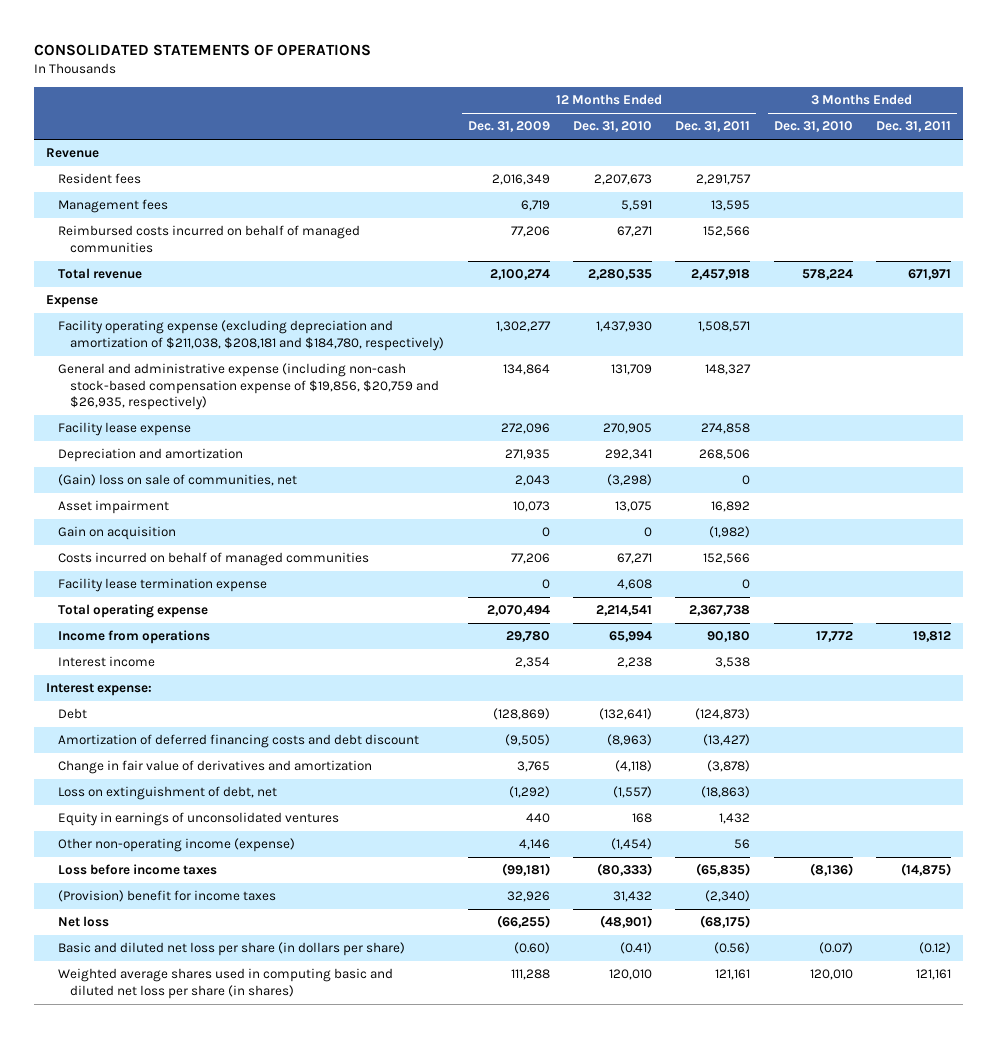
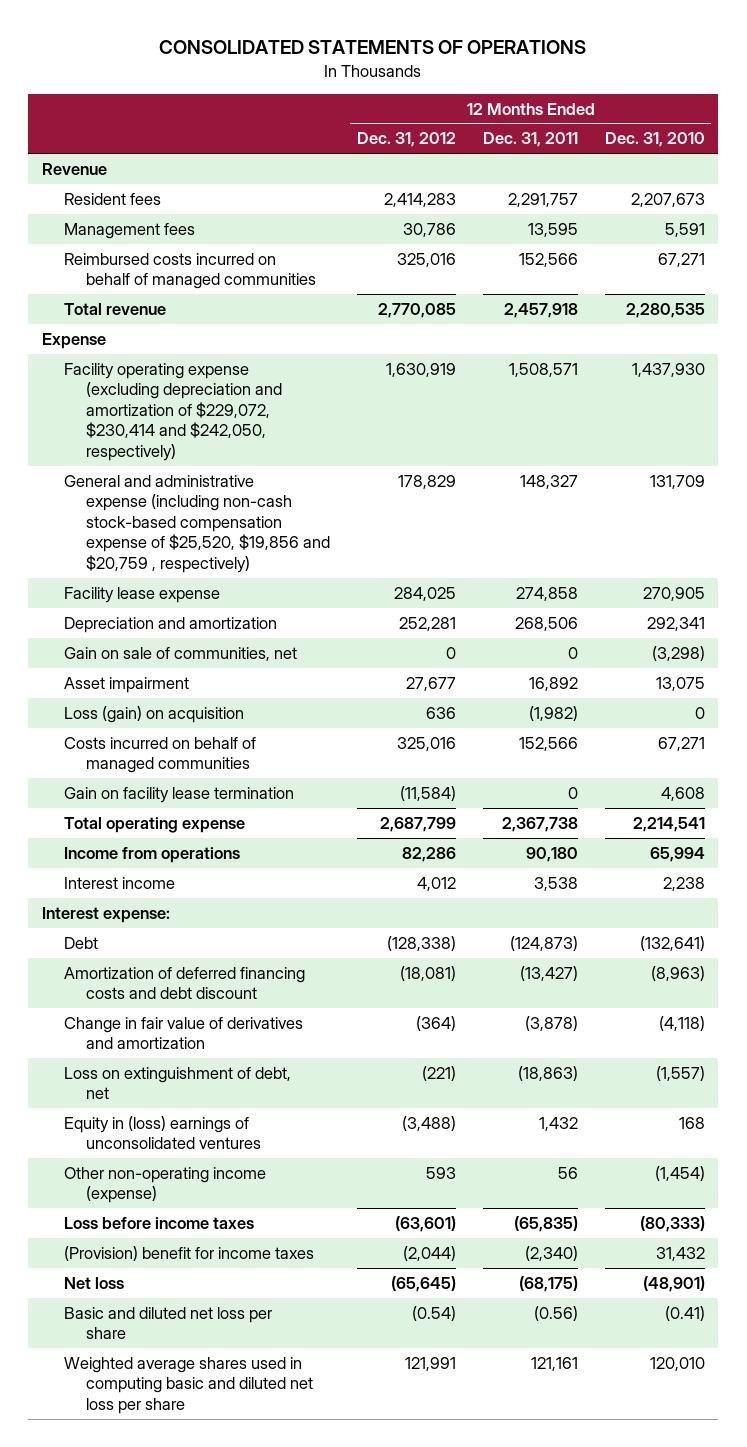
- | 12 Months Ended Dec. 31, 2009 | 12 Months Ended Dec. 31, 2010 | 12 Months Ended Dec. 31, 2011 | 3 Months Ended Dec. 31, 2010 | 3 Months Ended Dec. 31, 2011
+ | 12 Months Ended Dec. 31, 2012 | 12 Months Ended Dec. 31, 2011 | 12 Months Ended Dec. 31, 2010
- Facility operating expense (excluding depreciation and amortization of $211,038, $208,181 and $184,780, respectively) | 1,302,277 | 1,437,930 | 1,508,571 | |
- General and administrative expense (including non-cash stock-based compensation expense of $19,856, $20,759 and $26,935, respectively) | 134,864 | 131,709 | 148,327 | |
+ Facility operating expense (excluding depreciation and amortization of $229,072, $230,414 and $242,050, respectively) | 1,630,919 | 1,508,571 | 1,437,930
+ General and administrative expense (including non-cash stock-based compensation expense of $25,520, $19,856 and $20,759 , respectively) | 178,829 | 148,327 | 131,709
- (Gain) loss on sale of communities, net | 2,043 | (3,298) | 0 | |
+ Gain on sale of communities, net | 0 | 0 | (3,298)
- Gain on acquisition | 0 | 0 | (1,982) | |
+ Loss (gain) on acquisition | 636 | (1,982) | 0
- Facility lease termination expense | 0 | 4,608 | 0 | |
+ Gain on facility lease termination | (11,584) | 0 | 4,608
- Equity in earnings of unconsolidated ventures | 440 | 168 | 1,432 | |
+ Equity in (loss) earnings of unconsolidated ventures | (3,488) | 1,432 | 168
- Basic and diluted net loss per share (in dollars per share) | (0.60) | (0.41) | (0.56) | (0.07) | (0.12)
- Weighted average shares used in computing basic and diluted net loss per share (in shares) | 111,288 | 120,010 | 121,161 | 120,010 | 121,161
+ Basic and diluted net loss per share | (0.54) | (0.56) | (0.41)
+ Weighted average shares used in computing basic and diluted net loss per share | 121,991 | 121,161 | 120,010

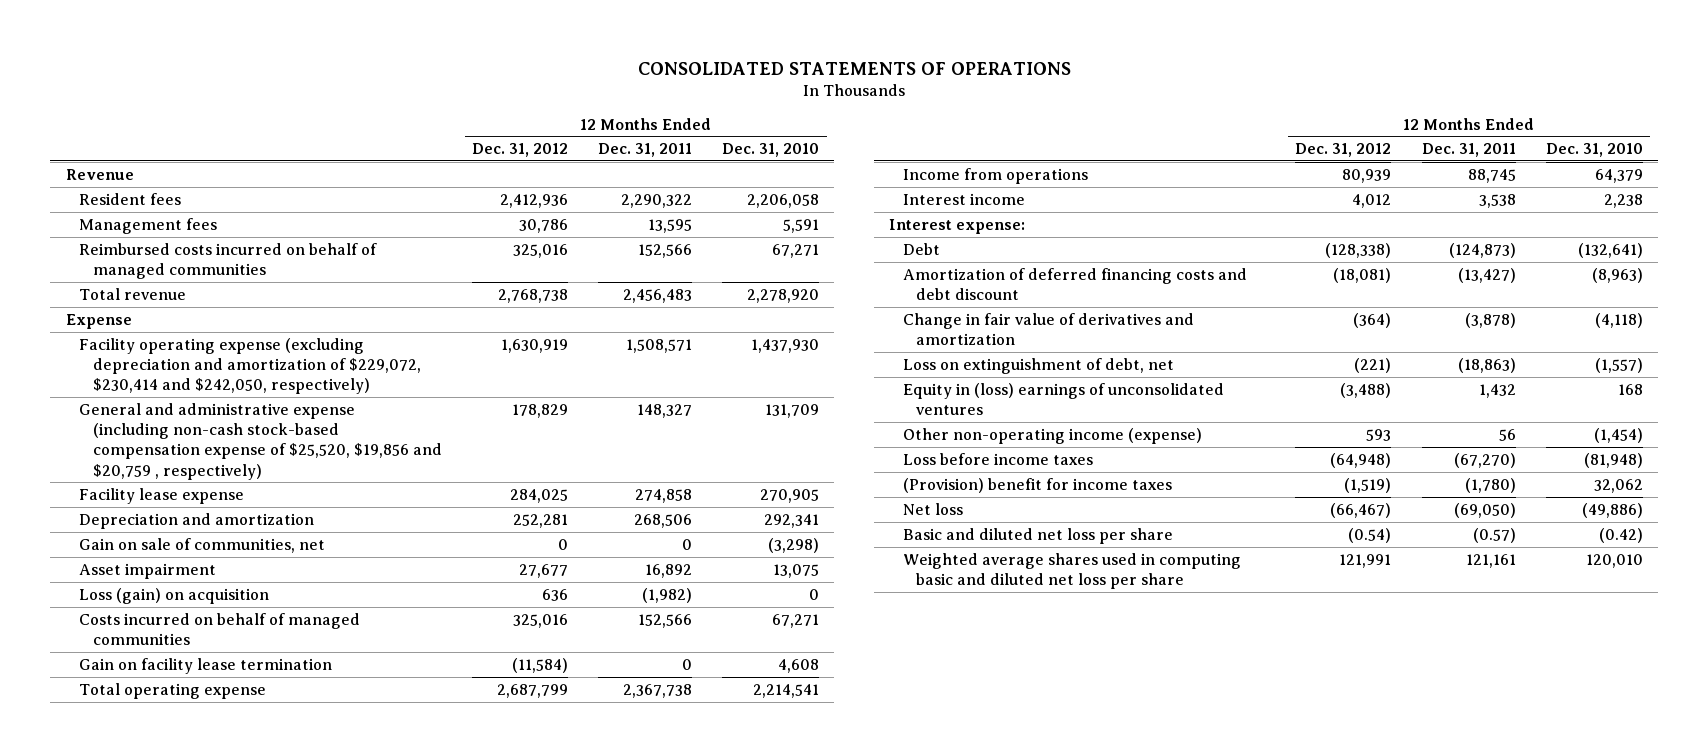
- Resident fees | 2,414,283 | 2,291,757 | 2,207,673
+ Resident fees | 2,412,936 | 2,290,322 | 2,206,058
- Total revenue | 2,770,085 | 2,457,918 | 2,280,535
+ Total revenue | 2,768,738 | 2,456,483 | 2,278,920
- Income from operations | 82,286 | 90,180 | 65,994
+ Income from operations | 80,939 | 88,745 | 64,379
- Loss before income taxes | (63,601) | (65,835) | (80,333)
- (Provision) benefit for income taxes | (2,044) | (2,340) | 31,432
- Net loss | (65,645) | (68,175) | (48,901)
- Basic and diluted net loss per share | (0.54) | (0.56) | (0.41)
+ Loss before income taxes | (64,948) | (67,270) | (81,948)
+ (Provision) benefit for income taxes | (1,519) | (1,780) | 32,062
+ Net loss | (66,467) | (69,050) | (49,886)
+ Basic and diluted net loss per share | (0.54) | (0.57) | (0.42)

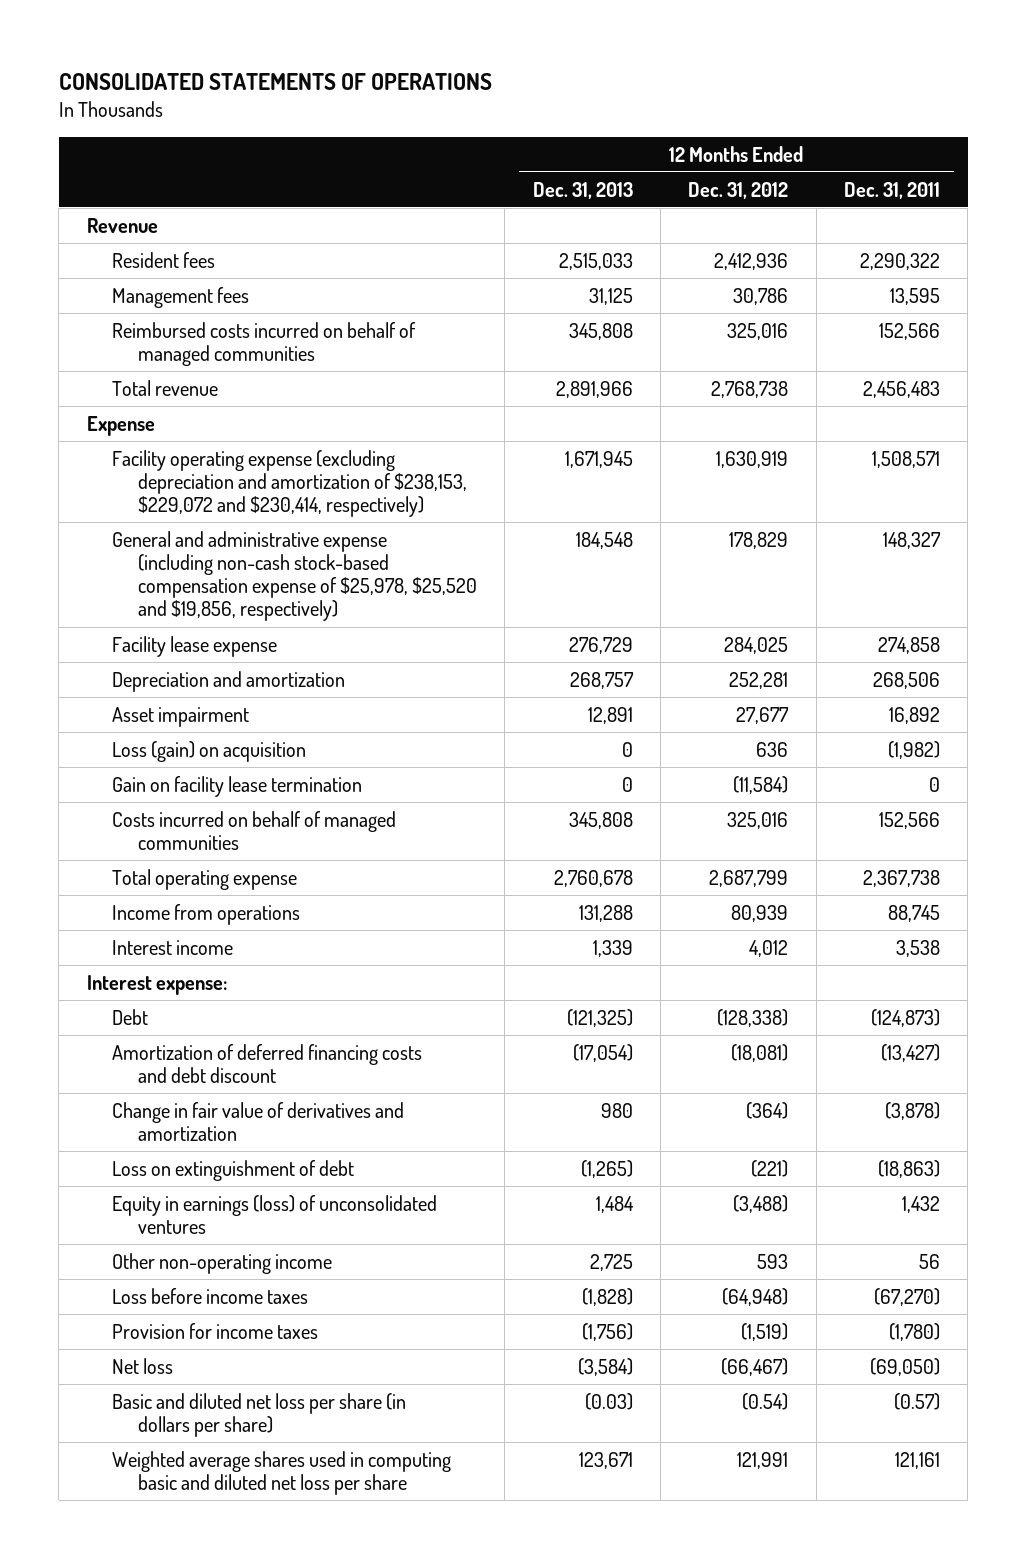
- | 12 Months Ended Dec. 31, 2012 | 12 Months Ended Dec. 31, 2011 | 12 Months Ended Dec. 31, 2010
+ | 12 Months Ended Dec. 31, 2013 | 12 Months Ended Dec. 31, 2012 | 12 Months Ended Dec. 31, 2011
- Facility operating expense (excluding depreciation and amortization of $229,072, $230,414 and $242,050, respectively) | 1,630,919 | 1,508,571 | 1,437,930
- General and administrative expense (including non-cash stock-based compensation expense of $25,520, $19,856 and $20,759 , respectively) | 178,829 | 148,327 | 131,709
+ Facility operating expense (excluding depreciation and amortization of $238,153, $229,072 and $230,414, respectively) | 1,671,945 | 1,630,919 | 1,508,571
+ General and administrative expense (including non-cash stock-based compensation expense of $25,978, $25,520 and $19,856, respectively) | 184,548 | 178,829 | 148,327
- Gain on sale of communities, net | 0 | 0 | (3,298)
moved down: Costs incurred on behalf of managed communities | 345,808 | 325,016 | 152,566
- Loss on extinguishment of debt, net | (221) | (18,863) | (1,557)
- Equity in (loss) earnings of unconsolidated ventures | (3,488) | 1,432 | 168
- Other non-operating income (expense) | 593 | 56 | (1,454)
+ Loss on extinguishment of debt | (1,265) | (221) | (18,863)
+ Equity in earnings (loss) of unconsolidated ventures | 1,484 | (3,488) | 1,432
+ Other non-operating income | 2,725 | 593 | 56
- (Provision) benefit for income taxes | (1,519) | (1,780) | 32,062
+ Provision for income taxes | (1,756) | (1,519) | (1,780)
- Basic and diluted net loss per share | (0.54) | (0.57) | (0.42)
+ Basic and diluted net loss per share (in dollars per share) | (0.03) | (0.54) | (0.57)

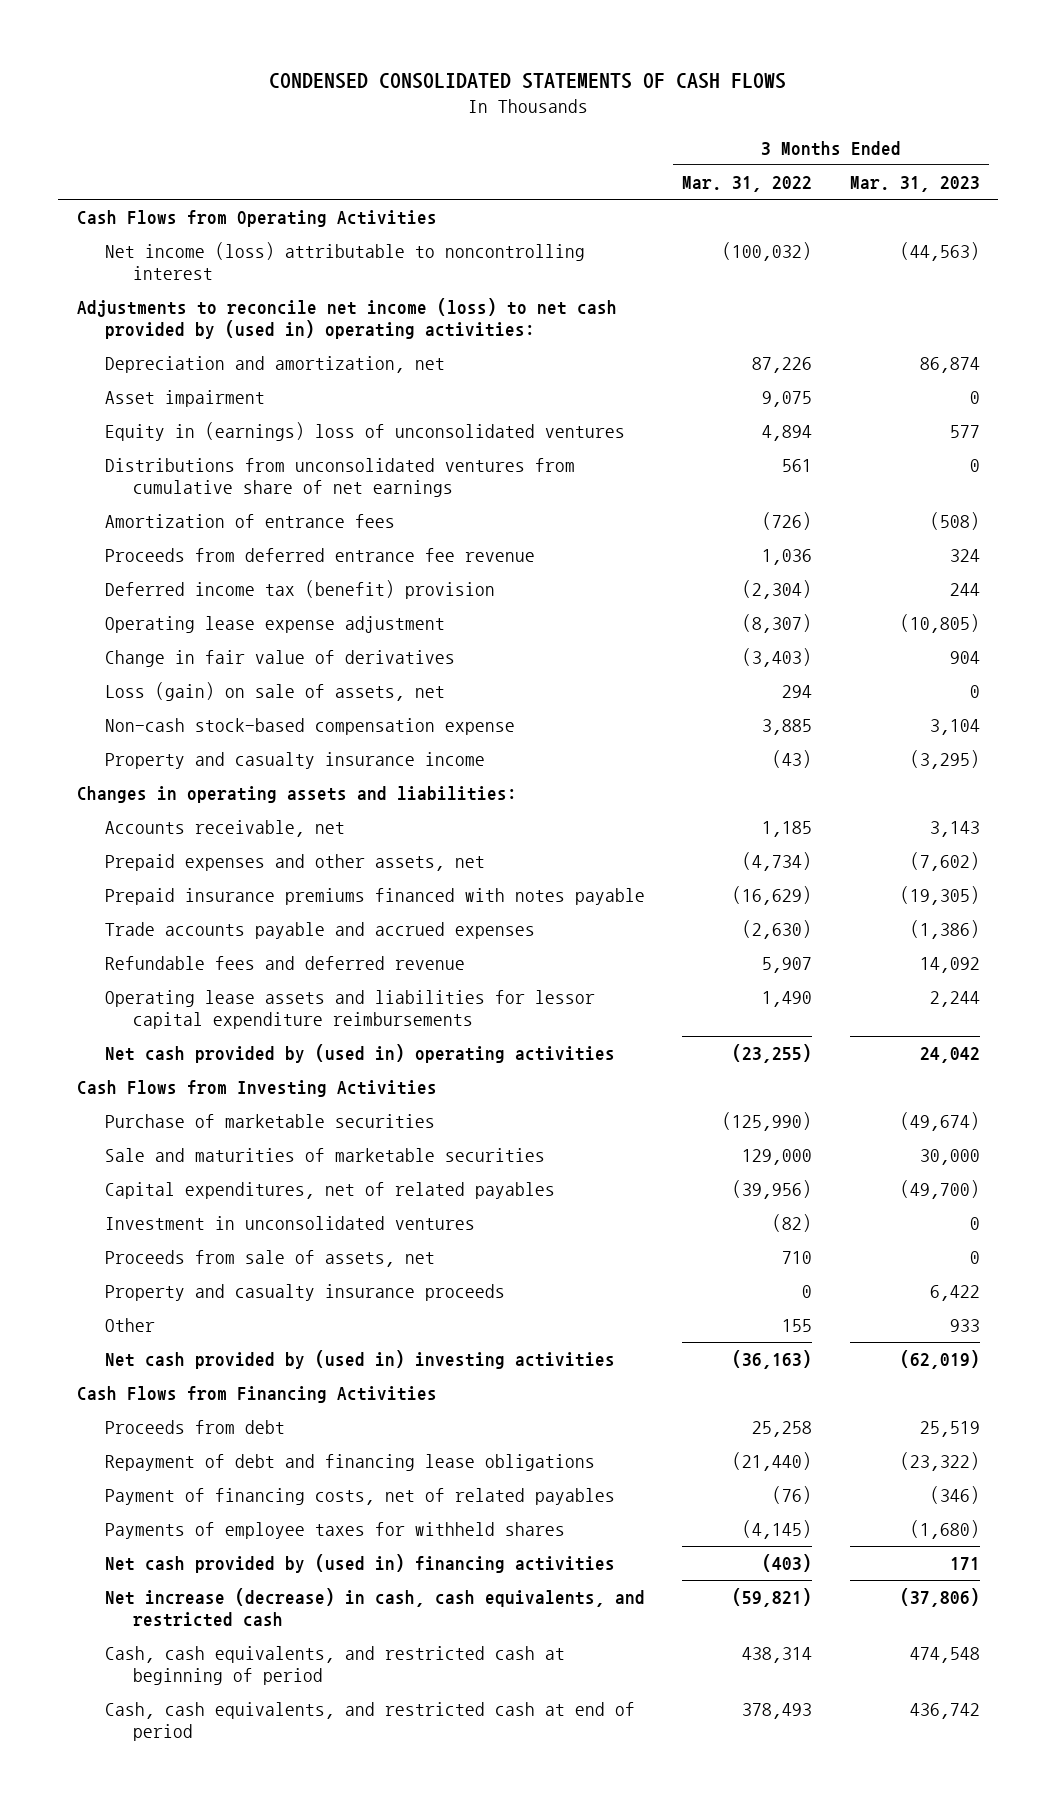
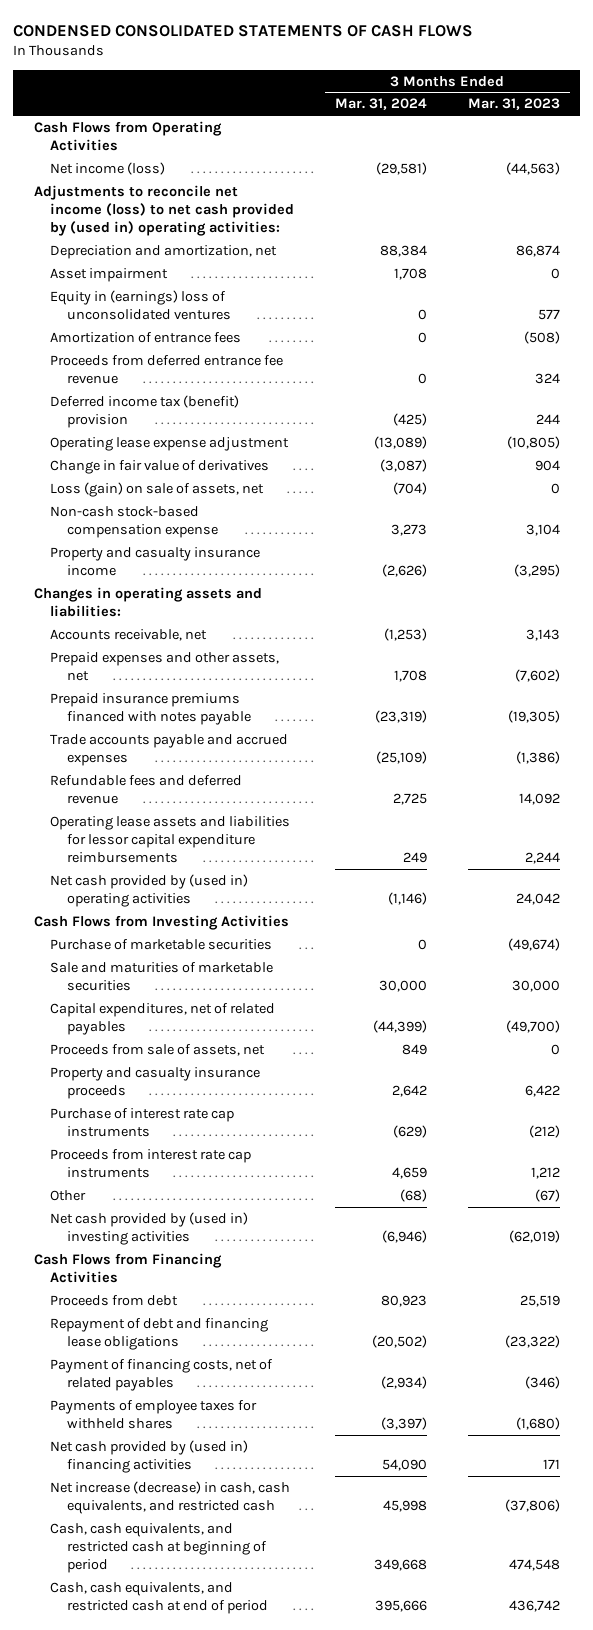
- | 3 Months Ended Mar. 31, 2022 | 3 Months Ended Mar. 31, 2023
+ | 3 Months Ended Mar. 31, 2024 | 3 Months Ended Mar. 31, 2023
- Net income (loss) attributable to noncontrolling interest | (100,032) | (44,563)
+ Net income (loss) | (29,581) | (44,563)
- Distributions from unconsolidated ventures from cumulative share of net earnings | 561 | 0
- Investment in unconsolidated ventures | (82) | 0
- Other | 155 | 933
+ Purchase of interest rate cap instruments | (629) | (212)
+ Proceeds from interest rate cap instruments | 4,659 | 1,212
+ Other | (68) | (67)

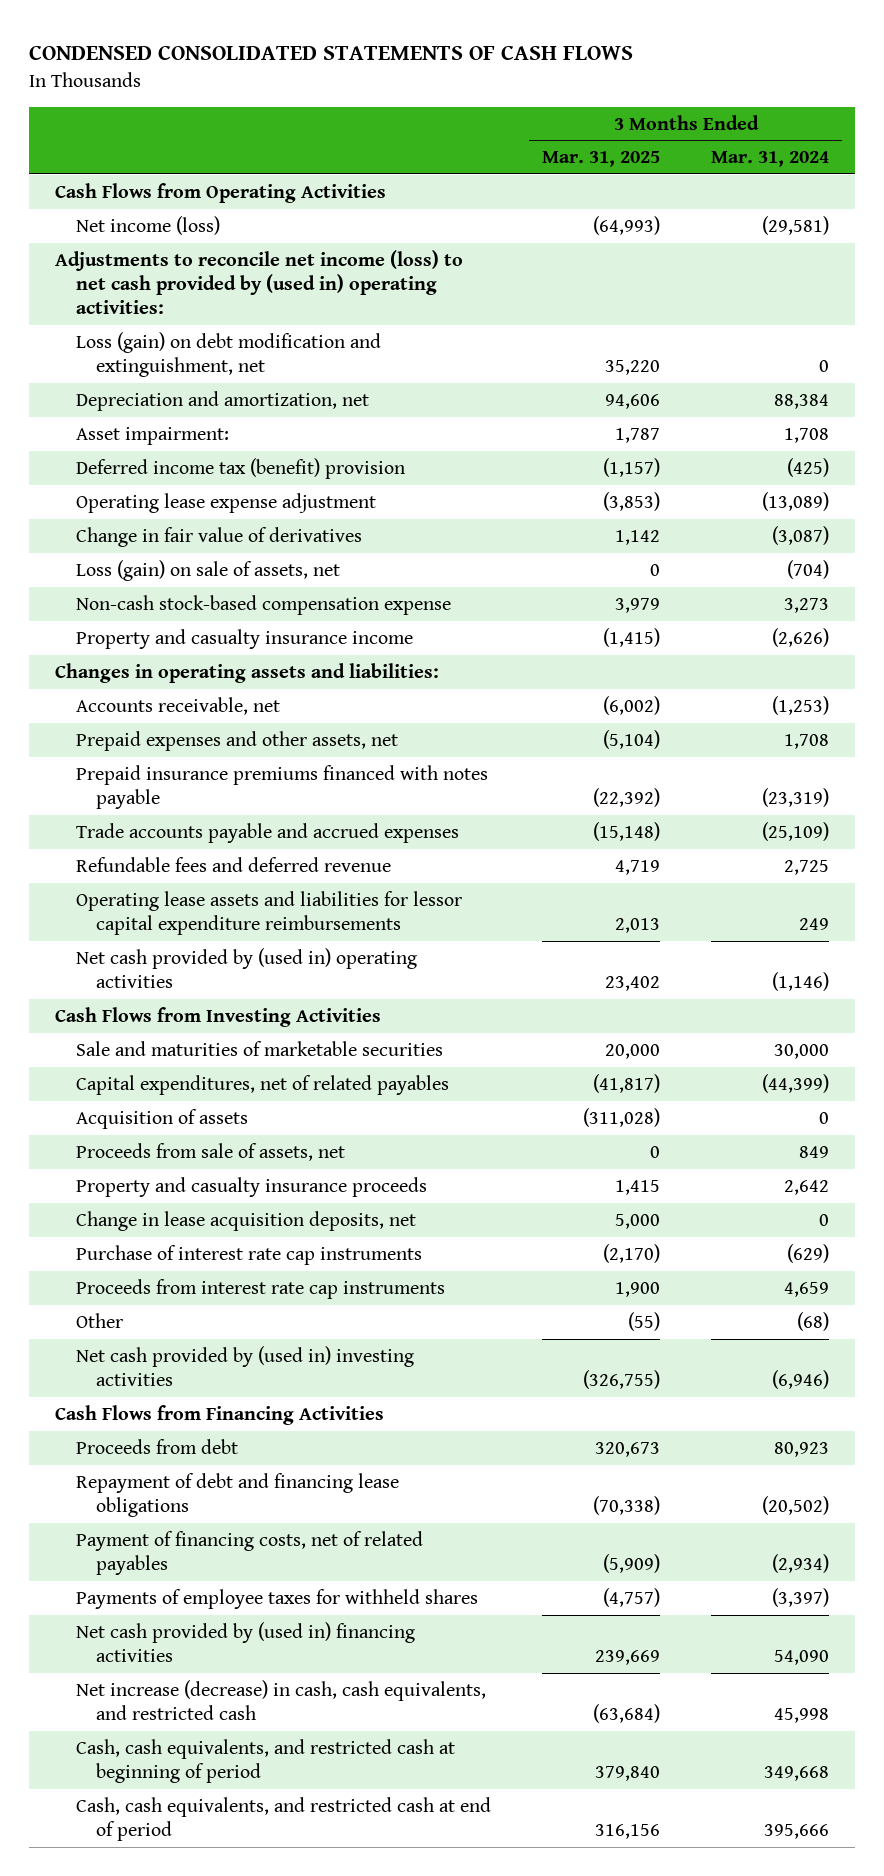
- | 3 Months Ended Mar. 31, 2024 | 3 Months Ended Mar. 31, 2023
+ | 3 Months Ended Mar. 31, 2025 | 3 Months Ended Mar. 31, 2024
+ Loss (gain) on debt modification and extinguishment, net | 35,220 | 0
- Asset impairment | 1,708 | 0
- Equity in (earnings) loss of unconsolidated ventures | 0 | 577
- Amortization of entrance fees | 0 | (508)
- Proceeds from deferred entrance fee revenue | 0 | 324
+ Asset impairment: | 1,787 | 1,708
- Purchase of marketable securities | 0 | (49,674)
+ Acquisition of assets | (311,028) | 0
+ Change in lease acquisition deposits, net | 5,000 | 0

